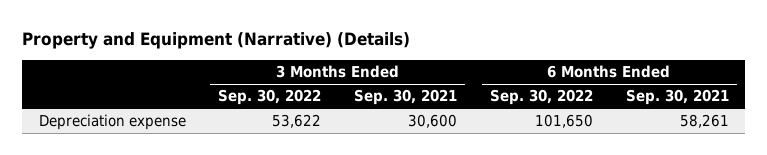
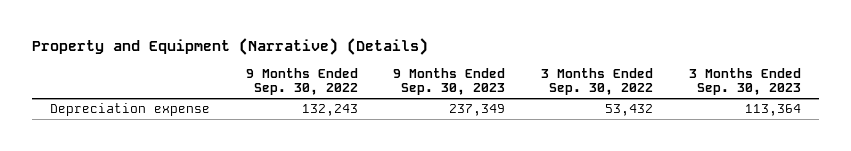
- | 3 Months Ended Sep. 30, 2022 | 3 Months Ended Sep. 30, 2021 | 6 Months Ended Sep. 30, 2022 | 6 Months Ended Sep. 30, 2021
+ | 9 Months Ended Sep. 30, 2022 | 9 Months Ended Sep. 30, 2023 | 3 Months Ended Sep. 30, 2022 | 3 Months Ended Sep. 30, 2023
- Depreciation expense | 53,622 | 30,600 | 101,650 | 58,261
+ Depreciation expense | 132,243 | 237,349 | 53,432 | 113,364

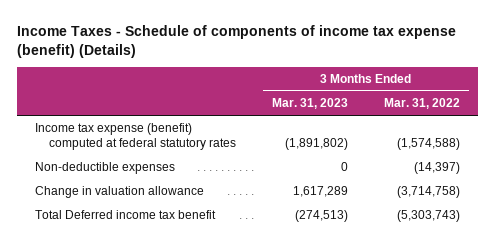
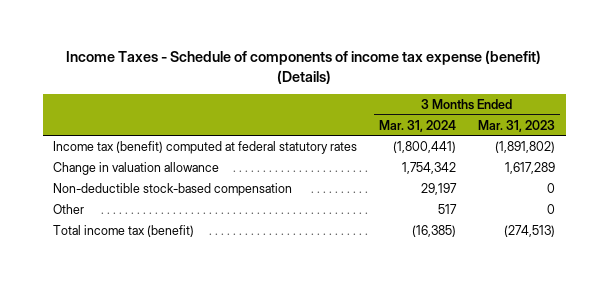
- | 3 Months Ended Mar. 31, 2023 | 3 Months Ended Mar. 31, 2022
+ | 3 Months Ended Mar. 31, 2024 | 3 Months Ended Mar. 31, 2023
- Income tax expense (benefit) computed at federal statutory rates | (1,891,802) | (1,574,588)
- Non-deductible expenses | 0 | (14,397)
+ Income tax (benefit) computed at federal statutory rates | (1,800,441) | (1,891,802)
- Total Deferred income tax benefit | (274,513) | (5,303,743)
+ Non-deductible stock-based compensation | 29,197 | 0
+ Other | 517 | 0
+ Total income tax (benefit) | (16,385) | (274,513)

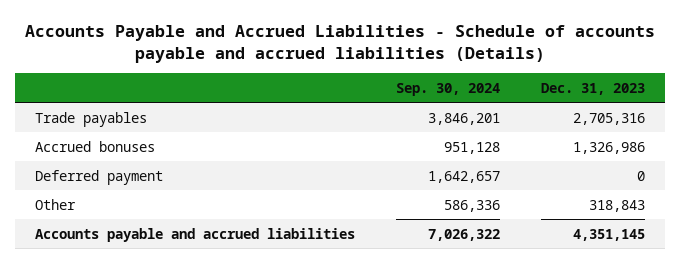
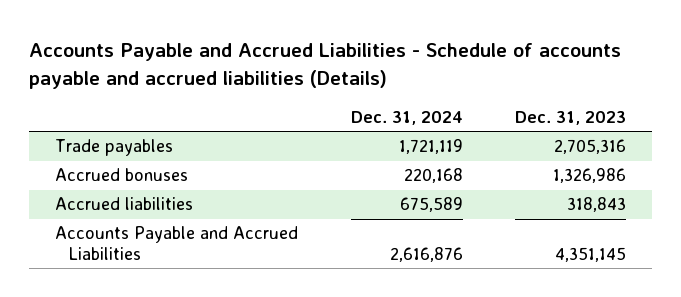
- | Sep. 30, 2024 | Dec. 31, 2023
+ | Dec. 31, 2024 | Dec. 31, 2023
- Deferred payment | 1,642,657 | 0
- Other | 586,336 | 318,843
- Accounts payable and accrued liabilities | 7,026,322 | 4,351,145
+ Accrued liabilities | 675,589 | 318,843
+ Accounts Payable and Accrued Liabilities | 2,616,876 | 4,351,145

